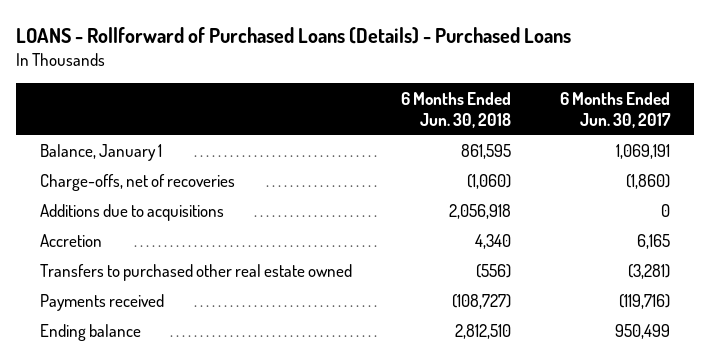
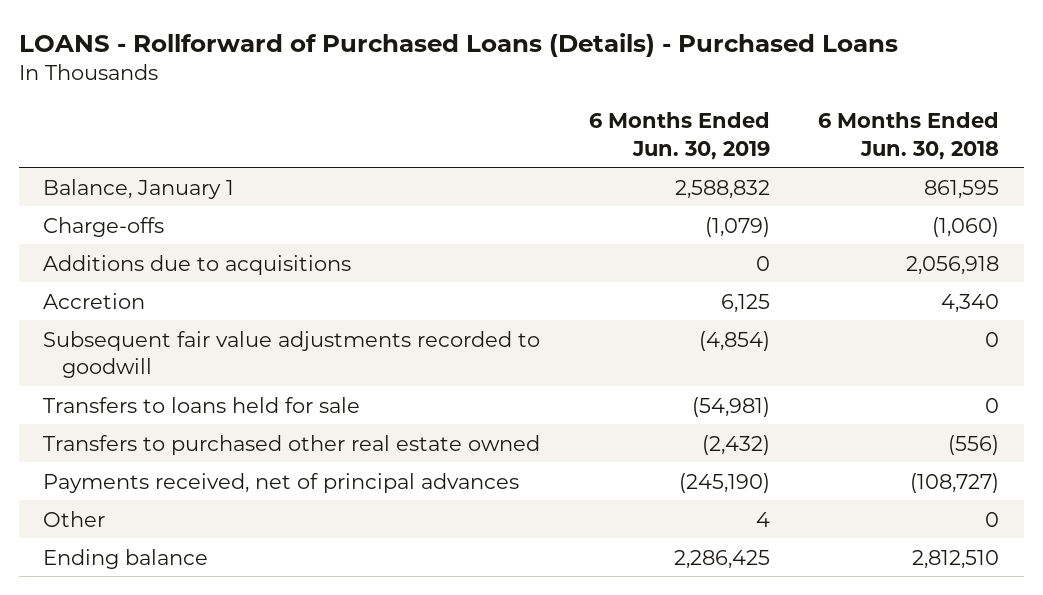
- | 6 Months Ended Jun. 30, 2018 | 6 Months Ended Jun. 30, 2017
+ | 6 Months Ended Jun. 30, 2019 | 6 Months Ended Jun. 30, 2018
- Charge-offs, net of recoveries | (1,060) | (1,860)
+ Charge-offs | (1,079) | (1,060)
+ Subsequent fair value adjustments recorded to goodwill | (4,854) | 0
+ Transfers to loans held for sale | (54,981) | 0
- Payments received | (108,727) | (119,716)
+ Payments received, net of principal advances | (245,190) | (108,727)
+ Other | 4 | 0

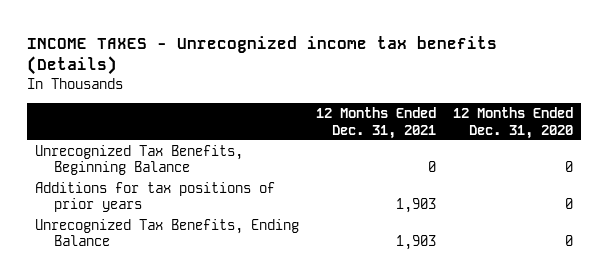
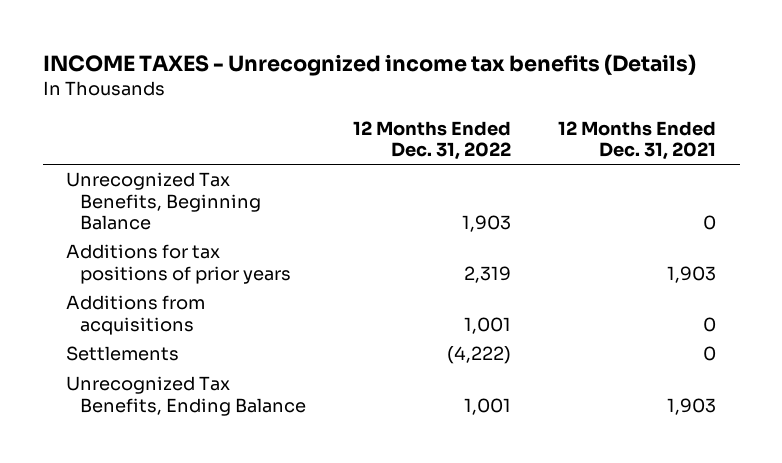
- | 12 Months Ended Dec. 31, 2021 | 12 Months Ended Dec. 31, 2020
+ | 12 Months Ended Dec. 31, 2022 | 12 Months Ended Dec. 31, 2021
+ Additions from acquisitions | 1,001 | 0
+ Settlements | (4,222) | 0

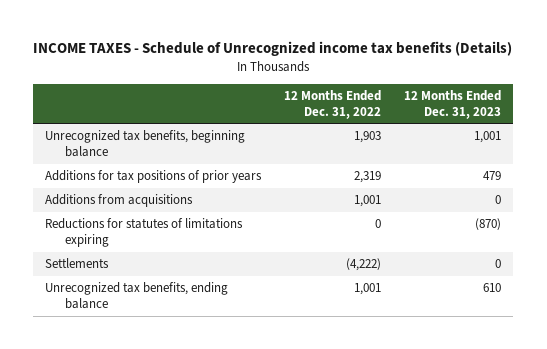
- INCOME TAXES - Unrecognized income tax benefits (Details)
+ INCOME TAXES - Schedule of Unrecognized income tax benefits (Details)
- | 12 Months Ended Dec. 31, 2022 | 12 Months Ended Dec. 31, 2021
+ | 12 Months Ended Dec. 31, 2022 | 12 Months Ended Dec. 31, 2023
- Unrecognized Tax Benefits, Beginning Balance | 1,903 | 0
+ Unrecognized tax benefits, beginning balance | 1,903 | 1,001
+ Reductions for statutes of limitations expiring | 0 | (870)
- Unrecognized Tax Benefits, Ending Balance | 1,001 | 1,903
+ Unrecognized tax benefits, ending balance | 1,001 | 610

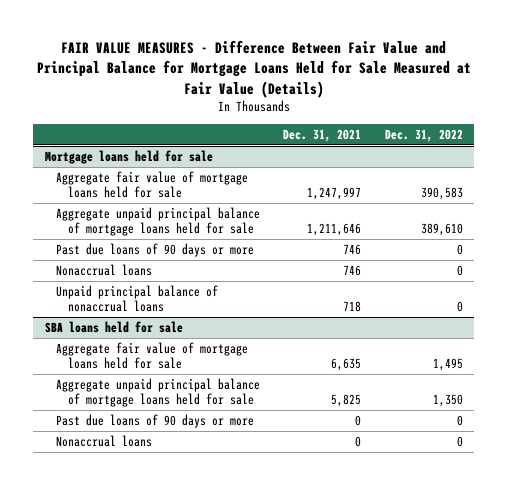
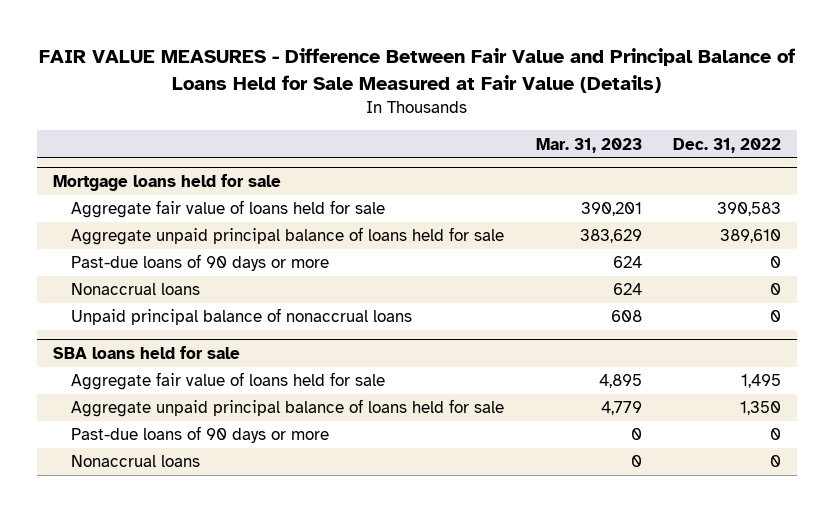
- FAIR VALUE MEASURES - Difference Between Fair Value and Principal Balance for Mortgage Loans Held for Sale Measured at Fair Value (Details)
+ FAIR VALUE MEASURES - Difference Between Fair Value and Principal Balance of Loans Held for Sale Measured at Fair Value (Details)
- | Dec. 31, 2021 | Dec. 31, 2022
+ | Mar. 31, 2023 | Dec. 31, 2022
@ Mortgage loans held for sale
- Aggregate fair value of mortgage loans held for sale | 1,247,997 | 390,583
- Aggregate unpaid principal balance of mortgage loans held for sale | 1,211,646 | 389,610
- Past due loans of 90 days or more | 746 | 0
+ Aggregate fair value of loans held for sale | 390,201 | 390,583
+ Aggregate unpaid principal balance of loans held for sale | 383,629 | 389,610
+ Past-due loans of 90 days or more | 624 | 0
@ SBA loans held for sale
- Aggregate fair value of mortgage loans held for sale | 6,635 | 1,495
- Aggregate unpaid principal balance of mortgage loans held for sale | 5,825 | 1,350
- Past due loans of 90 days or more | 0 | 0
+ Aggregate fair value of loans held for sale | 4,895 | 1,495
+ Aggregate unpaid principal balance of loans held for sale | 4,779 | 1,350
+ Past-due loans of 90 days or more | 0 | 0

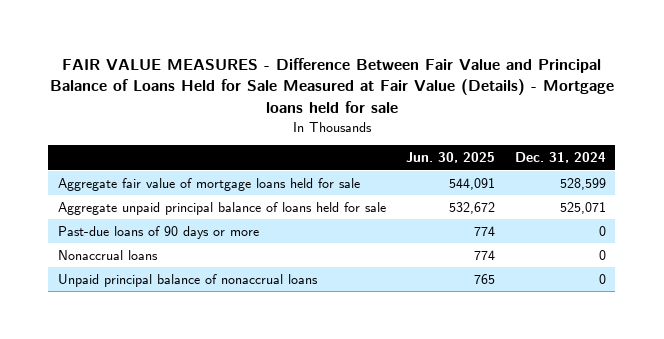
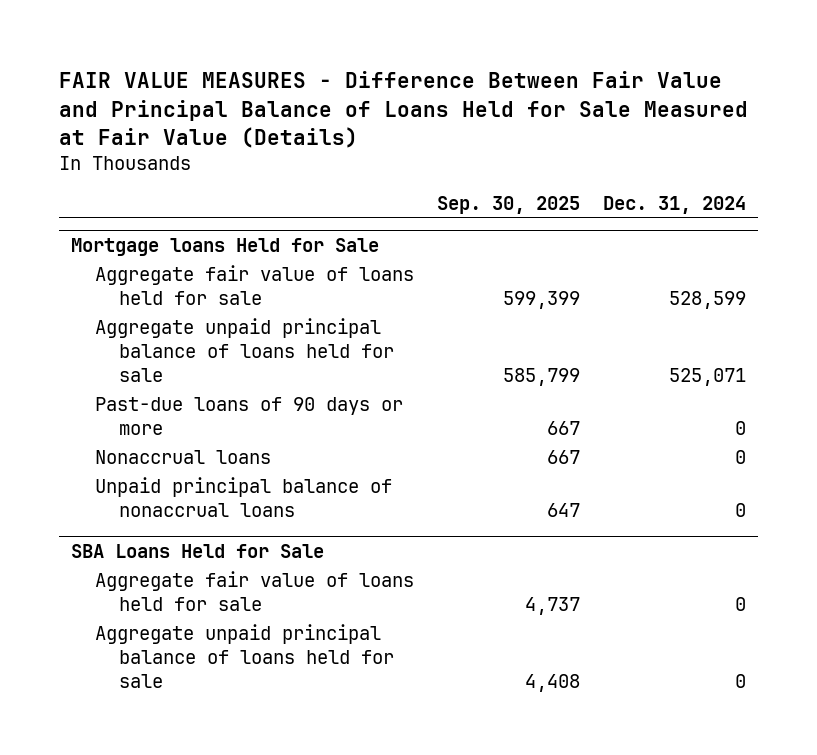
- FAIR VALUE MEASURES - Difference Between Fair Value and Principal Balance of Loans Held for Sale Measured at Fair Value (Details) - Mortgage loans held for sale
+ FAIR VALUE MEASURES - Difference Between Fair Value and Principal Balance of Loans Held for Sale Measured at Fair Value (Details)
- | Jun. 30, 2025 | Dec. 31, 2024
+ | Sep. 30, 2025 | Dec. 31, 2024
- Aggregate fair value of mortgage loans held for sale | 544,091 | 528,599
+ Mortgage loans Held for Sale
+ Aggregate fair value of loans held for sale | 599,399 | 528,599
+ SBA Loans Held for Sale
+ Aggregate fair value of loans held for sale | 4,737 | 0
+ Aggregate unpaid principal balance of loans held for sale | 4,408 | 0

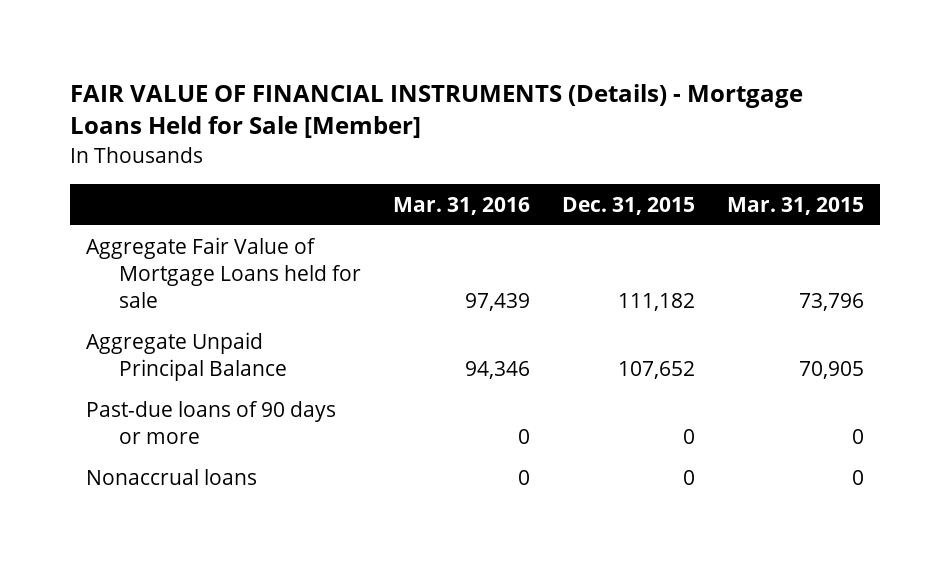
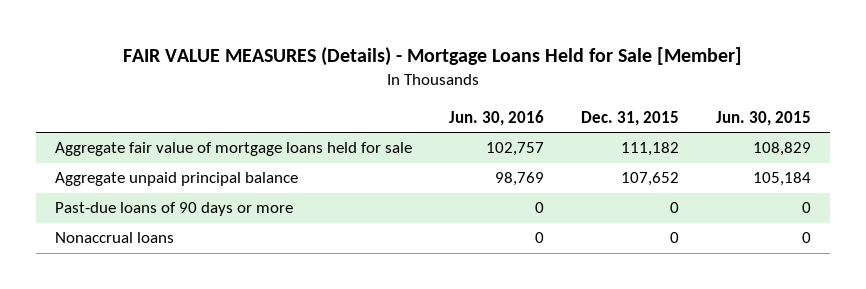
- FAIR VALUE OF FINANCIAL INSTRUMENTS (Details) - Mortgage Loans Held for Sale [Member]
+ FAIR VALUE MEASURES (Details) - Mortgage Loans Held for Sale [Member]
- | Mar. 31, 2016 | Dec. 31, 2015 | Mar. 31, 2015
+ | Jun. 30, 2016 | Dec. 31, 2015 | Jun. 30, 2015
- Aggregate Fair Value of Mortgage Loans held for sale | 97,439 | 111,182 | 73,796
- Aggregate Unpaid Principal Balance | 94,346 | 107,652 | 70,905
+ Aggregate fair value of mortgage loans held for sale | 102,757 | 111,182 | 108,829
+ Aggregate unpaid principal balance | 98,769 | 107,652 | 105,184

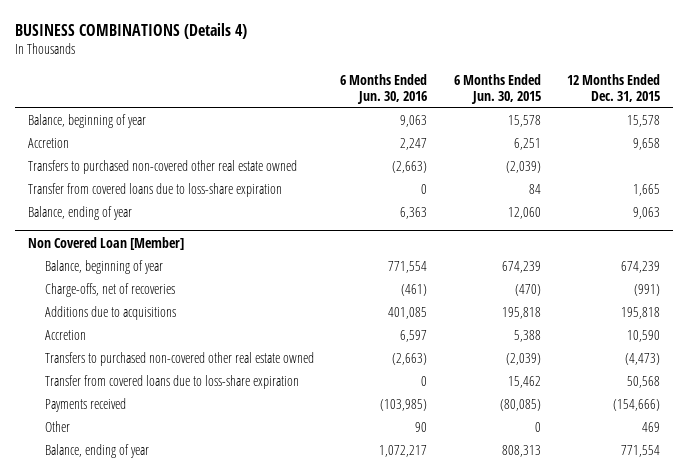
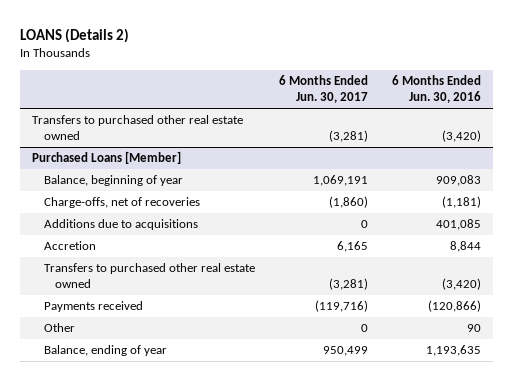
- BUSINESS COMBINATIONS (Details 4)
+ LOANS (Details 2)
- | 6 Months Ended Jun. 30, 2016 | 6 Months Ended Jun. 30, 2015 | 12 Months Ended Dec. 31, 2015
+ | 6 Months Ended Jun. 30, 2017 | 6 Months Ended Jun. 30, 2016
- Balance, beginning of year | 9,063 | 15,578 | 15,578
- Accretion | 2,247 | 6,251 | 9,658
- Transfers to purchased non-covered other real estate owned | (2,663) | (2,039) |
- Transfer from covered loans due to loss-share expiration | 0 | 84 | 1,665
- Balance, ending of year | 6,363 | 12,060 | 9,063
- Non Covered Loan [Member]
- Balance, beginning of year | 771,554 | 674,239 | 674,239
- Charge-offs, net of recoveries | (461) | (470) | (991)
+ Transfers to purchased other real estate owned | (3,281) | (3,420)
+ Purchased Loans [Member]
+ Balance, beginning of year | 1,069,191 | 909,083
+ Charge-offs, net of recoveries | (1,860) | (1,181)
- Accretion | 6,597 | 5,388 | 10,590
- Transfers to purchased non-covered other real estate owned | (2,663) | (2,039) | (4,473)
- Transfer from covered loans due to loss-share expiration | 0 | 15,462 | 50,568
- Payments received | (103,985) | (80,085) | (154,666)
+ Accretion | 6,165 | 8,844
+ Transfers to purchased other real estate owned | (3,281) | (3,420)
+ Payments received | (119,716) | (120,866)
- Balance, ending of year | 1,072,217 | 808,313 | 771,554
+ Balance, ending of year | 950,499 | 1,193,635

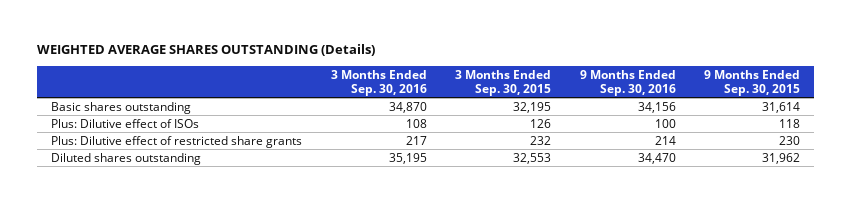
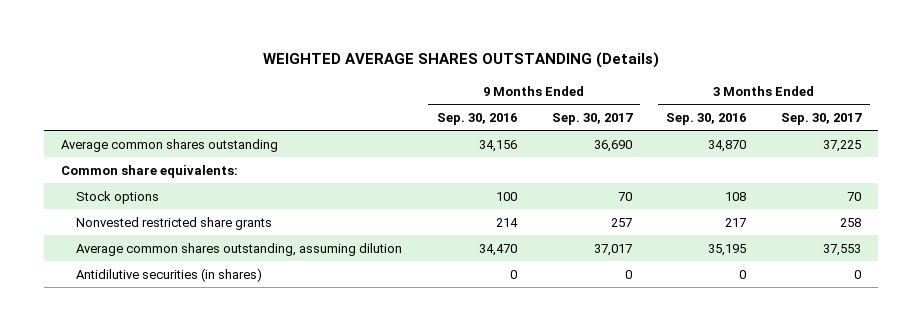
- | 3 Months Ended Sep. 30, 2016 | 3 Months Ended Sep. 30, 2015 | 9 Months Ended Sep. 30, 2016 | 9 Months Ended Sep. 30, 2015
+ | 9 Months Ended Sep. 30, 2016 | 9 Months Ended Sep. 30, 2017 | 3 Months Ended Sep. 30, 2016 | 3 Months Ended Sep. 30, 2017
- Basic shares outstanding | 34,870 | 32,195 | 34,156 | 31,614
- Plus: Dilutive effect of ISOs | 108 | 126 | 100 | 118
- Plus: Dilutive effect of restricted share grants | 217 | 232 | 214 | 230
- Diluted shares outstanding | 35,195 | 32,553 | 34,470 | 31,962
+ Average common shares outstanding | 34,156 | 36,690 | 34,870 | 37,225
+ Common share equivalents:
+ Stock options | 100 | 70 | 108 | 70
+ Nonvested restricted share grants | 214 | 257 | 217 | 258
+ Average common shares outstanding, assuming dilution | 34,470 | 37,017 | 35,195 | 37,553
+ Antidilutive securities (in shares) | 0 | 0 | 0 | 0

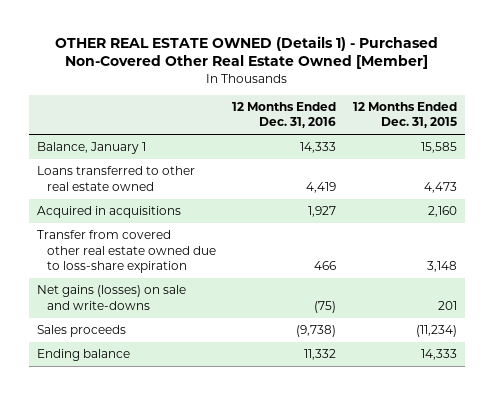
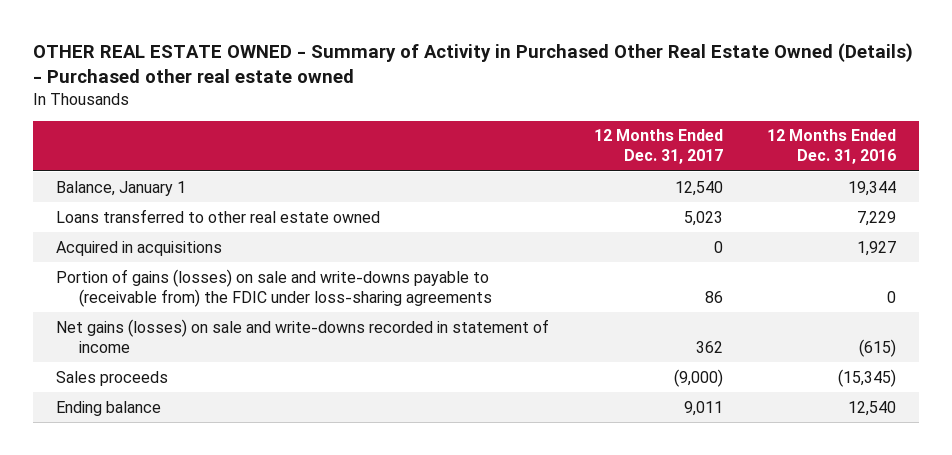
- OTHER REAL ESTATE OWNED (Details 1) - Purchased Non-Covered Other Real Estate Owned [Member]
+ OTHER REAL ESTATE OWNED - Summary of Activity in Purchased Other Real Estate Owned (Details) - Purchased other real estate owned
- | 12 Months Ended Dec. 31, 2016 | 12 Months Ended Dec. 31, 2015
+ | 12 Months Ended Dec. 31, 2017 | 12 Months Ended Dec. 31, 2016
- Balance, January 1 | 14,333 | 15,585
- Loans transferred to other real estate owned | 4,419 | 4,473
+ Balance, January 1 | 12,540 | 19,344
+ Loans transferred to other real estate owned | 5,023 | 7,229
- Transfer from covered other real estate owned due to loss-share expiration | 466 | 3,148
- Net gains (losses) on sale and write-downs | (75) | 201
- Sales proceeds | (9,738) | (11,234)
- Ending balance | 11,332 | 14,333
+ Portion of gains (losses) on sale and write-downs payable to (receivable from) the FDIC under loss-sharing agreements | 86 | 0
+ Net gains (losses) on sale and write-downs recorded in statement of income | 362 | (615)
+ Sales proceeds | (9,000) | (15,345)
+ Ending balance | 9,011 | 12,540

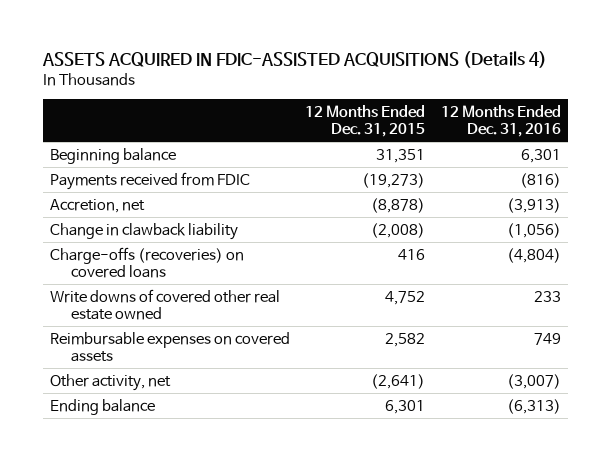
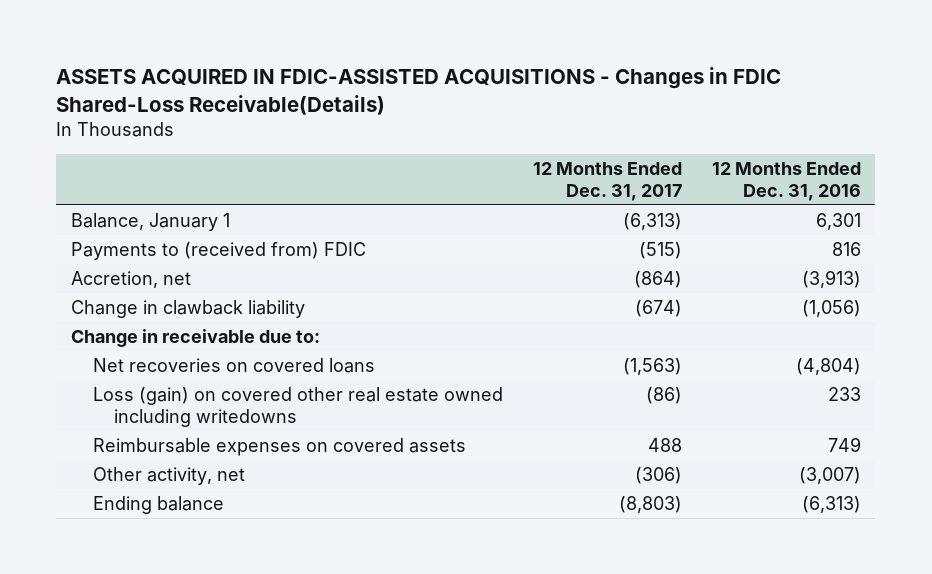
- ASSETS ACQUIRED IN FDIC-ASSISTED ACQUISITIONS (Details 4)
+ ASSETS ACQUIRED IN FDIC-ASSISTED ACQUISITIONS - Changes in FDIC Shared-Loss Receivable(Details)
- | 12 Months Ended Dec. 31, 2015 | 12 Months Ended Dec. 31, 2016
+ | 12 Months Ended Dec. 31, 2017 | 12 Months Ended Dec. 31, 2016
- Beginning balance | 31,351 | 6,301
- Payments received from FDIC | (19,273) | (816)
+ Balance, January 1 | (6,313) | 6,301
+ Payments to (received from) FDIC | (515) | 816
- Charge-offs (recoveries) on covered loans | 416 | (4,804)
- Write downs of covered other real estate owned | 4,752 | 233
+ Change in receivable due to:
+ Net recoveries on covered loans | (1,563) | (4,804)
+ Loss (gain) on covered other real estate owned including writedowns | (86) | 233

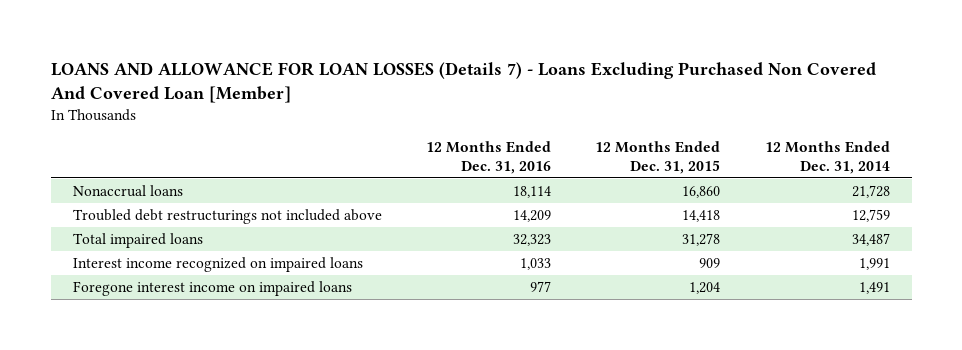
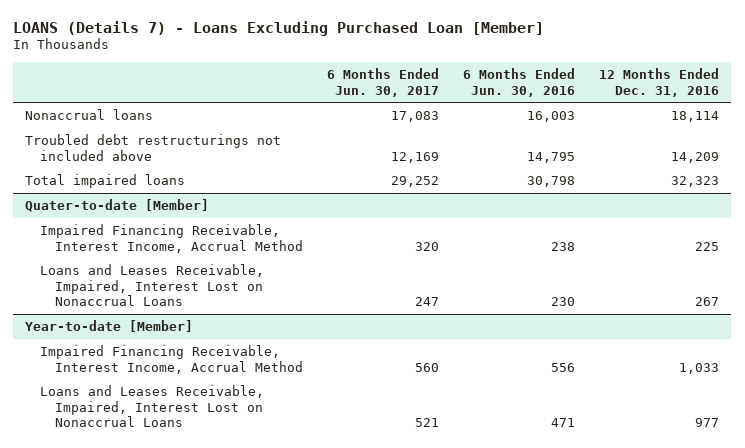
- LOANS AND ALLOWANCE FOR LOAN LOSSES (Details 7) - Loans Excluding Purchased Non Covered And Covered Loan [Member]
+ LOANS (Details 7) - Loans Excluding Purchased Loan [Member]
- | 12 Months Ended Dec. 31, 2016 | 12 Months Ended Dec. 31, 2015 | 12 Months Ended Dec. 31, 2014
+ | 6 Months Ended Jun. 30, 2017 | 6 Months Ended Jun. 30, 2016 | 12 Months Ended Dec. 31, 2016
- Interest income recognized on impaired loans | 1,033 | 909 | 1,991
- Foregone interest income on impaired loans | 977 | 1,204 | 1,491
+ Quater-to-date [Member]
+ Impaired Financing Receivable, Interest Income, Accrual Method | 320 | 238 | 225
+ Loans and Leases Receivable, Impaired, Interest Lost on Nonaccrual Loans | 247 | 230 | 267
+ Year-to-date [Member]
+ Impaired Financing Receivable, Interest Income, Accrual Method | 560 | 556 | 1,033
+ Loans and Leases Receivable, Impaired, Interest Lost on Nonaccrual Loans | 521 | 471 | 977

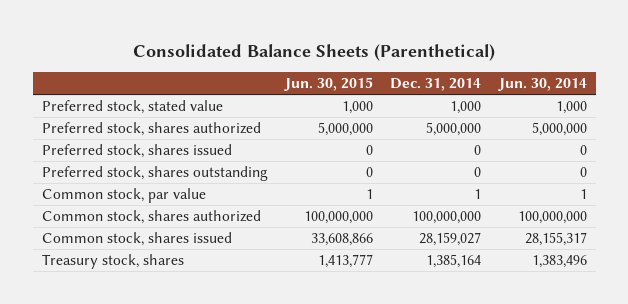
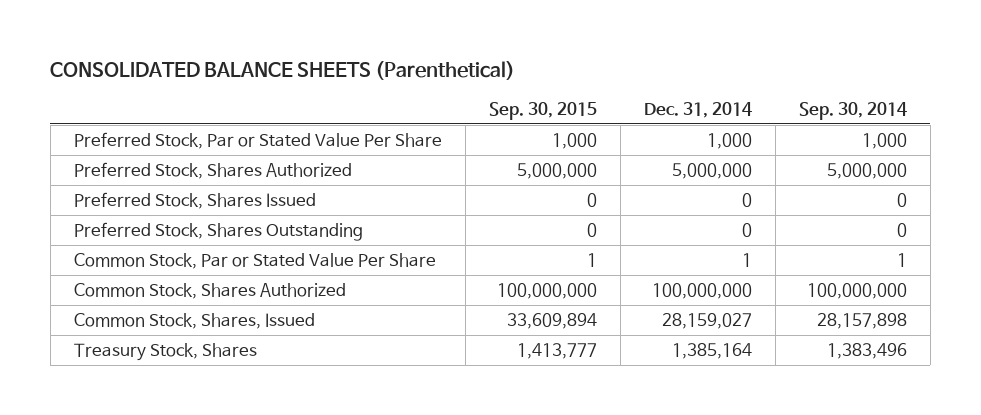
- Consolidated Balance Sheets (Parenthetical)
+ CONSOLIDATED BALANCE SHEETS (Parenthetical)
- | Jun. 30, 2015 | Dec. 31, 2014 | Jun. 30, 2014
+ | Sep. 30, 2015 | Dec. 31, 2014 | Sep. 30, 2014
- Preferred stock, stated value | 1,000 | 1,000 | 1,000
- Preferred stock, shares authorized | 5,000,000 | 5,000,000 | 5,000,000
- Preferred stock, shares issued | 0 | 0 | 0
- Preferred stock, shares outstanding | 0 | 0 | 0
- Common stock, par value | 1 | 1 | 1
- Common stock, shares authorized | 100,000,000 | 100,000,000 | 100,000,000
- Common stock, shares issued | 33,608,866 | 28,159,027 | 28,155,317
- Treasury stock, shares | 1,413,777 | 1,385,164 | 1,383,496
+ Preferred Stock, Par or Stated Value Per Share | 1,000 | 1,000 | 1,000
+ Preferred Stock, Shares Authorized | 5,000,000 | 5,000,000 | 5,000,000
+ Preferred Stock, Shares Issued | 0 | 0 | 0
+ Preferred Stock, Shares Outstanding | 0 | 0 | 0
+ Common Stock, Par or Stated Value Per Share | 1 | 1 | 1
+ Common Stock, Shares Authorized | 100,000,000 | 100,000,000 | 100,000,000
+ Common Stock, Shares, Issued | 33,609,894 | 28,159,027 | 28,157,898
+ Treasury Stock, Shares | 1,413,777 | 1,385,164 | 1,383,496

